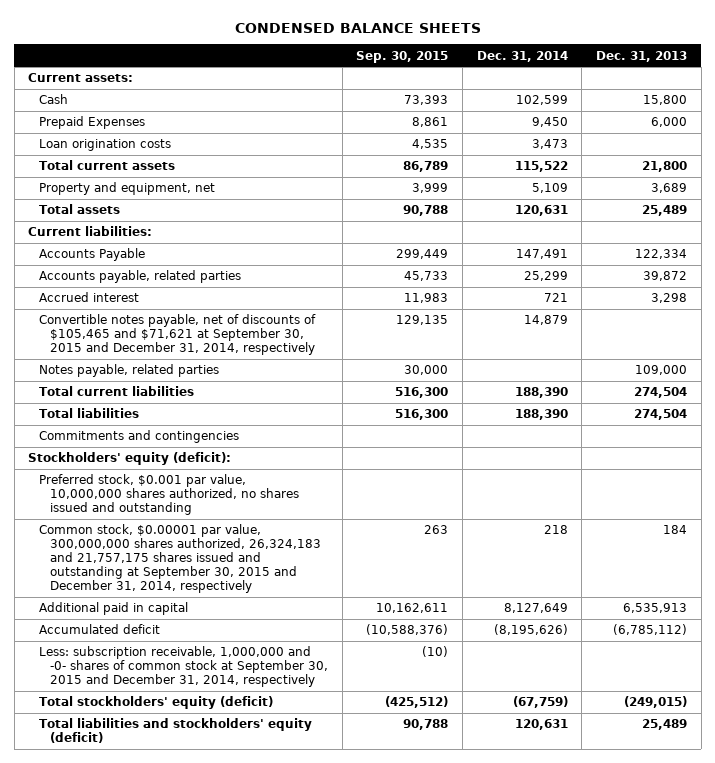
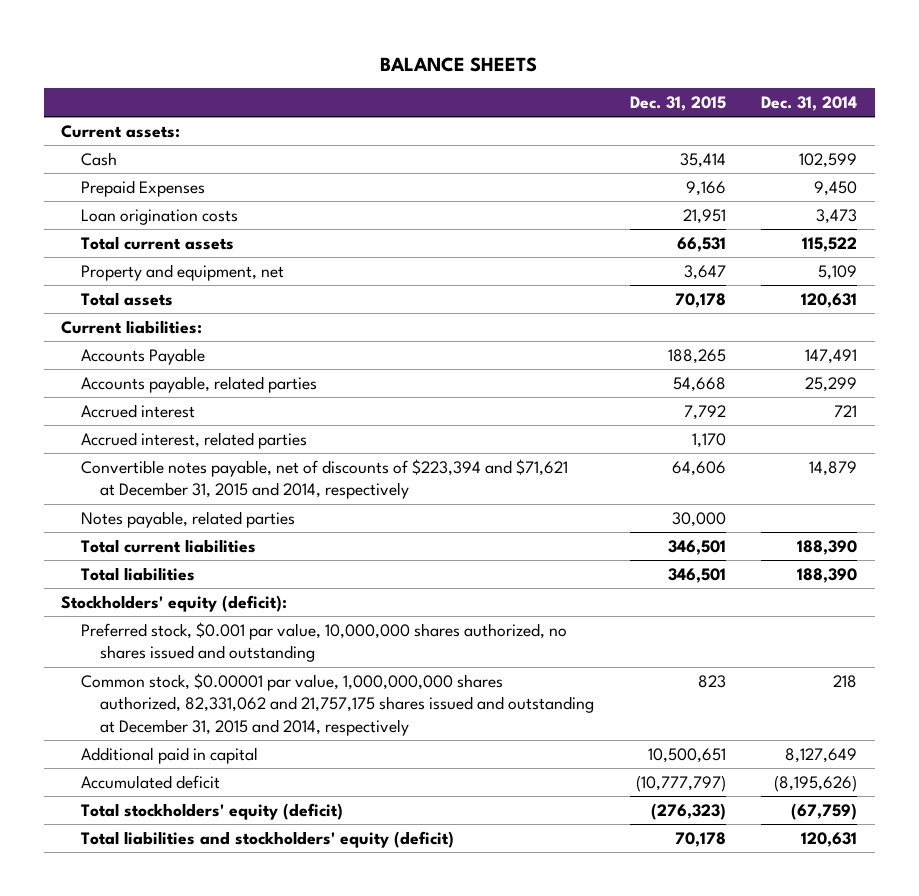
- CONDENSED BALANCE SHEETS
+ BALANCE SHEETS
- | Sep. 30, 2015 | Dec. 31, 2014 | Dec. 31, 2013
+ | Dec. 31, 2015 | Dec. 31, 2014
- Convertible notes payable, net of discounts of $105,465 and $71,621 at September 30, 2015 and December 31, 2014, respectively | 129,135 | 14,879 |
+ Accrued interest, related parties | 1,170 |
+ Convertible notes payable, net of discounts of $223,394 and $71,621 at December 31, 2015 and 2014, respectively | 64,606 | 14,879
- Commitments and contingencies
- Common stock, $0.00001 par value, 300,000,000 shares authorized, 26,324,183 and 21,757,175 shares issued and outstanding at September 30, 2015 and December 31, 2014, respectively | 263 | 218 | 184
+ Common stock, $0.00001 par value, 1,000,000,000 shares authorized, 82,331,062 and 21,757,175 shares issued and outstanding at December 31, 2015 and 2014, respectively | 823 | 218
- Less: subscription receivable, 1,000,000 and -0- shares of common stock at September 30, 2015 and December 31, 2014, respectively | (10) | |

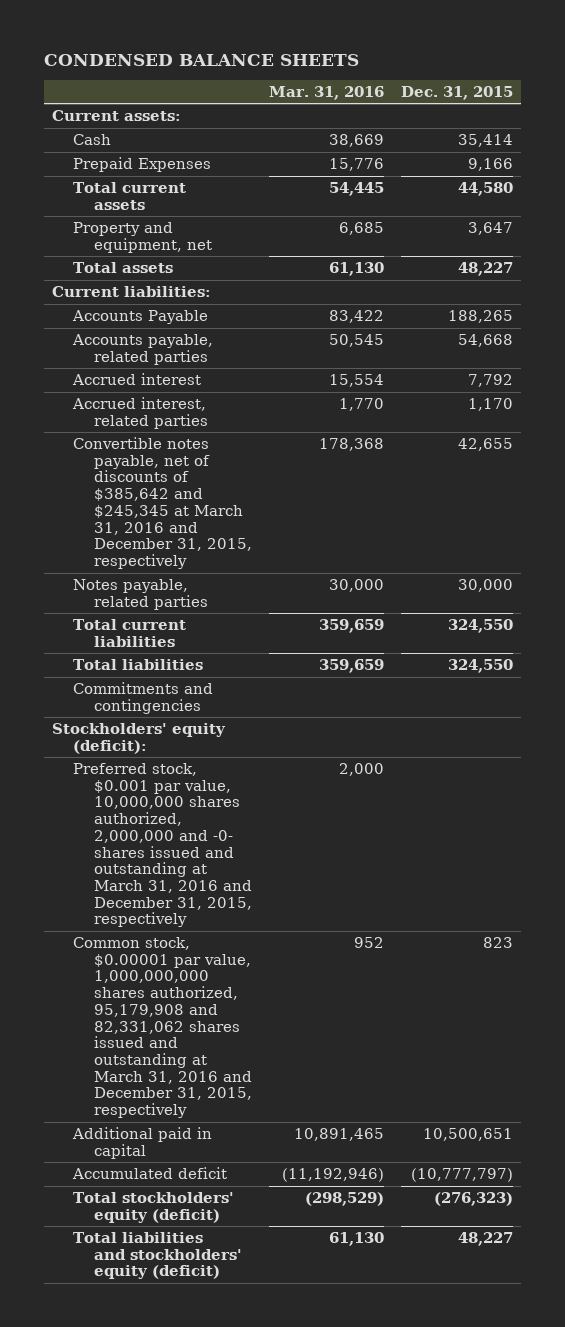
- BALANCE SHEETS
+ CONDENSED BALANCE SHEETS
- | Dec. 31, 2015 | Dec. 31, 2014
+ | Mar. 31, 2016 | Dec. 31, 2015
- Loan origination costs | 21,951 | 3,473
- Total current assets | 66,531 | 115,522
+ Total current assets | 54,445 | 44,580
- Total assets | 70,178 | 120,631
+ Total assets | 61,130 | 48,227
- Convertible notes payable, net of discounts of $223,394 and $71,621 at December 31, 2015 and 2014, respectively | 64,606 | 14,879
+ Convertible notes payable, net of discounts of $385,642 and $245,345 at March 31, 2016 and December 31, 2015, respectively | 178,368 | 42,655
- Total current liabilities | 346,501 | 188,390
- Total liabilities | 346,501 | 188,390
+ Total current liabilities | 359,659 | 324,550
+ Total liabilities | 359,659 | 324,550
+ Commitments and contingencies
- Preferred stock, $0.001 par value, 10,000,000 shares authorized, no shares issued and outstanding
- Common stock, $0.00001 par value, 1,000,000,000 shares authorized, 82,331,062 and 21,757,175 shares issued and outstanding at December 31, 2015 and 2014, respectively | 823 | 218
+ Preferred stock, $0.001 par value, 10,000,000 shares authorized, 2,000,000 and -0- shares issued and outstanding at March 31, 2016 and December 31, 2015, respectively | 2,000 |
+ Common stock, $0.00001 par value, 1,000,000,000 shares authorized, 95,179,908 and 82,331,062 shares issued and outstanding at March 31, 2016 and December 31, 2015, respectively | 952 | 823
- Total liabilities and stockholders' equity (deficit) | 70,178 | 120,631
+ Total liabilities and stockholders' equity (deficit) | 61,130 | 48,227

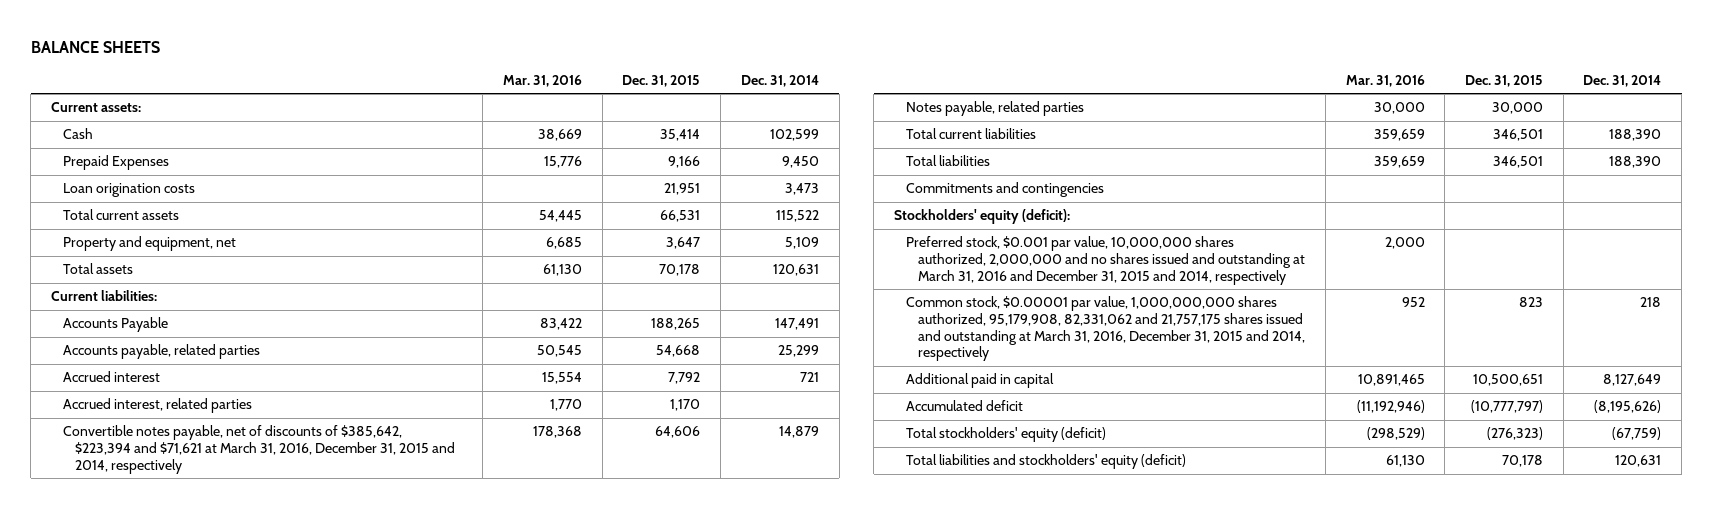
- CONDENSED BALANCE SHEETS
+ BALANCE SHEETS
- | Mar. 31, 2016 | Dec. 31, 2015
+ | Mar. 31, 2016 | Dec. 31, 2015 | Dec. 31, 2014
- Total current assets | 54,445 | 44,580
+ Loan origination costs | | 21,951 | 3,473
+ Total current assets | 54,445 | 66,531 | 115,522
- Total assets | 61,130 | 48,227
+ Total assets | 61,130 | 70,178 | 120,631
- Convertible notes payable, net of discounts of $385,642 and $245,345 at March 31, 2016 and December 31, 2015, respectively | 178,368 | 42,655
+ Convertible notes payable, net of discounts of $385,642, $223,394 and $71,621 at March 31, 2016, December 31, 2015 and 2014, respectively | 178,368 | 64,606 | 14,879
- Total current liabilities | 359,659 | 324,550
- Total liabilities | 359,659 | 324,550
+ Total current liabilities | 359,659 | 346,501 | 188,390
+ Total liabilities | 359,659 | 346,501 | 188,390
- Preferred stock, $0.001 par value, 10,000,000 shares authorized, 2,000,000 and -0- shares issued and outstanding at March 31, 2016 and December 31, 2015, respectively | 2,000 |
- Common stock, $0.00001 par value, 1,000,000,000 shares authorized, 95,179,908 and 82,331,062 shares issued and outstanding at March 31, 2016 and December 31, 2015, respectively | 952 | 823
+ Preferred stock, $0.001 par value, 10,000,000 shares authorized, 2,000,000 and no shares issued and outstanding at March 31, 2016 and December 31, 2015 and 2014, respectively | 2,000 | |
+ Common stock, $0.00001 par value, 1,000,000,000 shares authorized, 95,179,908, 82,331,062 and 21,757,175 shares issued and outstanding at March 31, 2016, December 31, 2015 and 2014, respectively | 952 | 823 | 218
- Total liabilities and stockholders' equity (deficit) | 61,130 | 48,227
+ Total liabilities and stockholders' equity (deficit) | 61,130 | 70,178 | 120,631

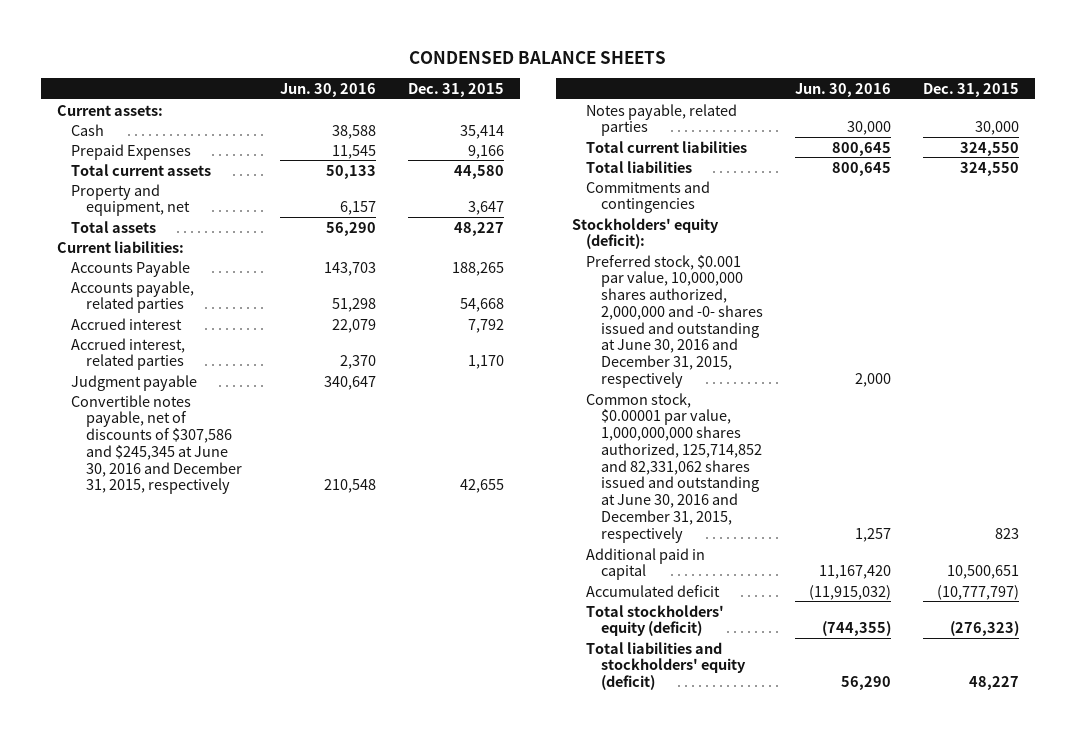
- BALANCE SHEETS
+ CONDENSED BALANCE SHEETS
- | Mar. 31, 2016 | Dec. 31, 2015 | Dec. 31, 2014
+ | Jun. 30, 2016 | Dec. 31, 2015
- Loan origination costs | | 21,951 | 3,473
- Total current assets | 54,445 | 66,531 | 115,522
+ Total current assets | 50,133 | 44,580
- Total assets | 61,130 | 70,178 | 120,631
+ Total assets | 56,290 | 48,227
- Convertible notes payable, net of discounts of $385,642, $223,394 and $71,621 at March 31, 2016, December 31, 2015 and 2014, respectively | 178,368 | 64,606 | 14,879
+ Judgment payable | 340,647 |
+ Convertible notes payable, net of discounts of $307,586 and $245,345 at June 30, 2016 and December 31, 2015, respectively | 210,548 | 42,655
- Total current liabilities | 359,659 | 346,501 | 188,390
- Total liabilities | 359,659 | 346,501 | 188,390
+ Total current liabilities | 800,645 | 324,550
+ Total liabilities | 800,645 | 324,550
- Preferred stock, $0.001 par value, 10,000,000 shares authorized, 2,000,000 and no shares issued and outstanding at March 31, 2016 and December 31, 2015 and 2014, respectively | 2,000 | |
- Common stock, $0.00001 par value, 1,000,000,000 shares authorized, 95,179,908, 82,331,062 and 21,757,175 shares issued and outstanding at March 31, 2016, December 31, 2015 and 2014, respectively | 952 | 823 | 218
+ Preferred stock, $0.001 par value, 10,000,000 shares authorized, 2,000,000 and -0- shares issued and outstanding at June 30, 2016 and December 31, 2015, respectively | 2,000 |
+ Common stock, $0.00001 par value, 1,000,000,000 shares authorized, 125,714,852 and 82,331,062 shares issued and outstanding at June 30, 2016 and December 31, 2015, respectively | 1,257 | 823
- Total liabilities and stockholders' equity (deficit) | 61,130 | 70,178 | 120,631
+ Total liabilities and stockholders' equity (deficit) | 56,290 | 48,227

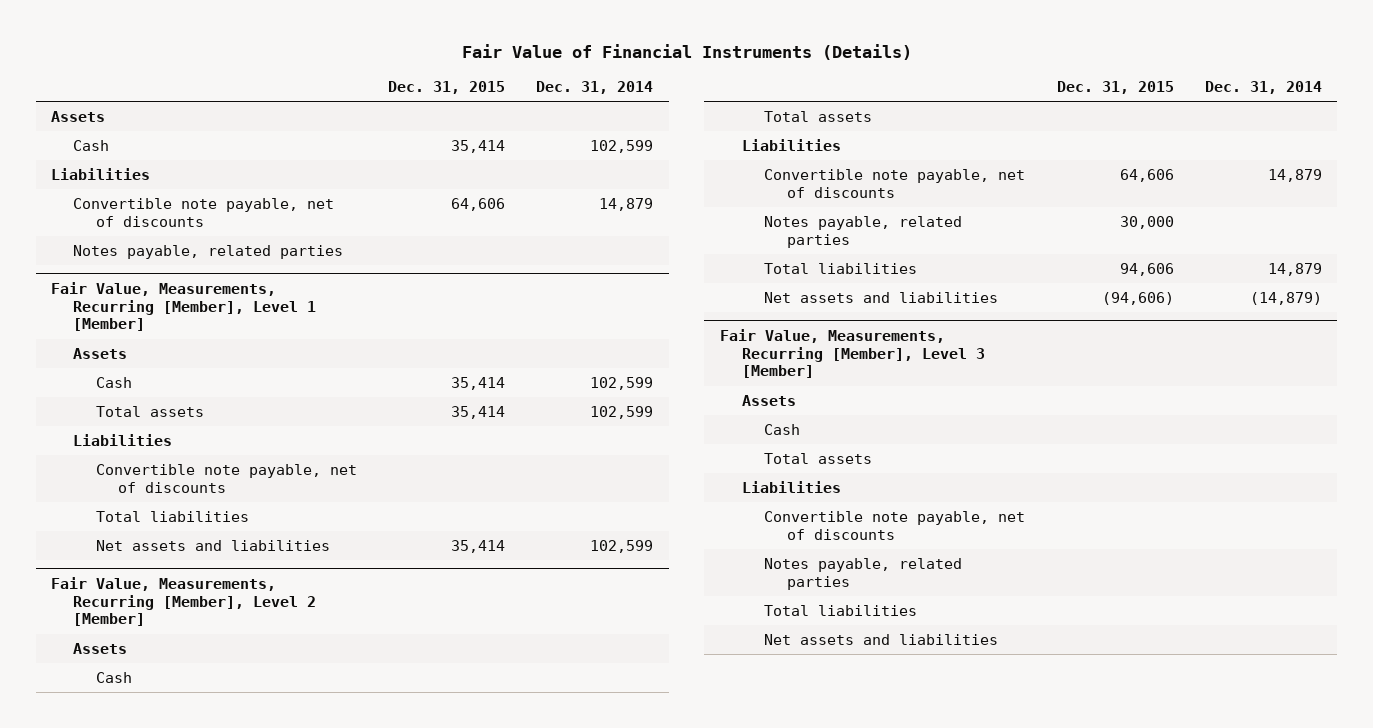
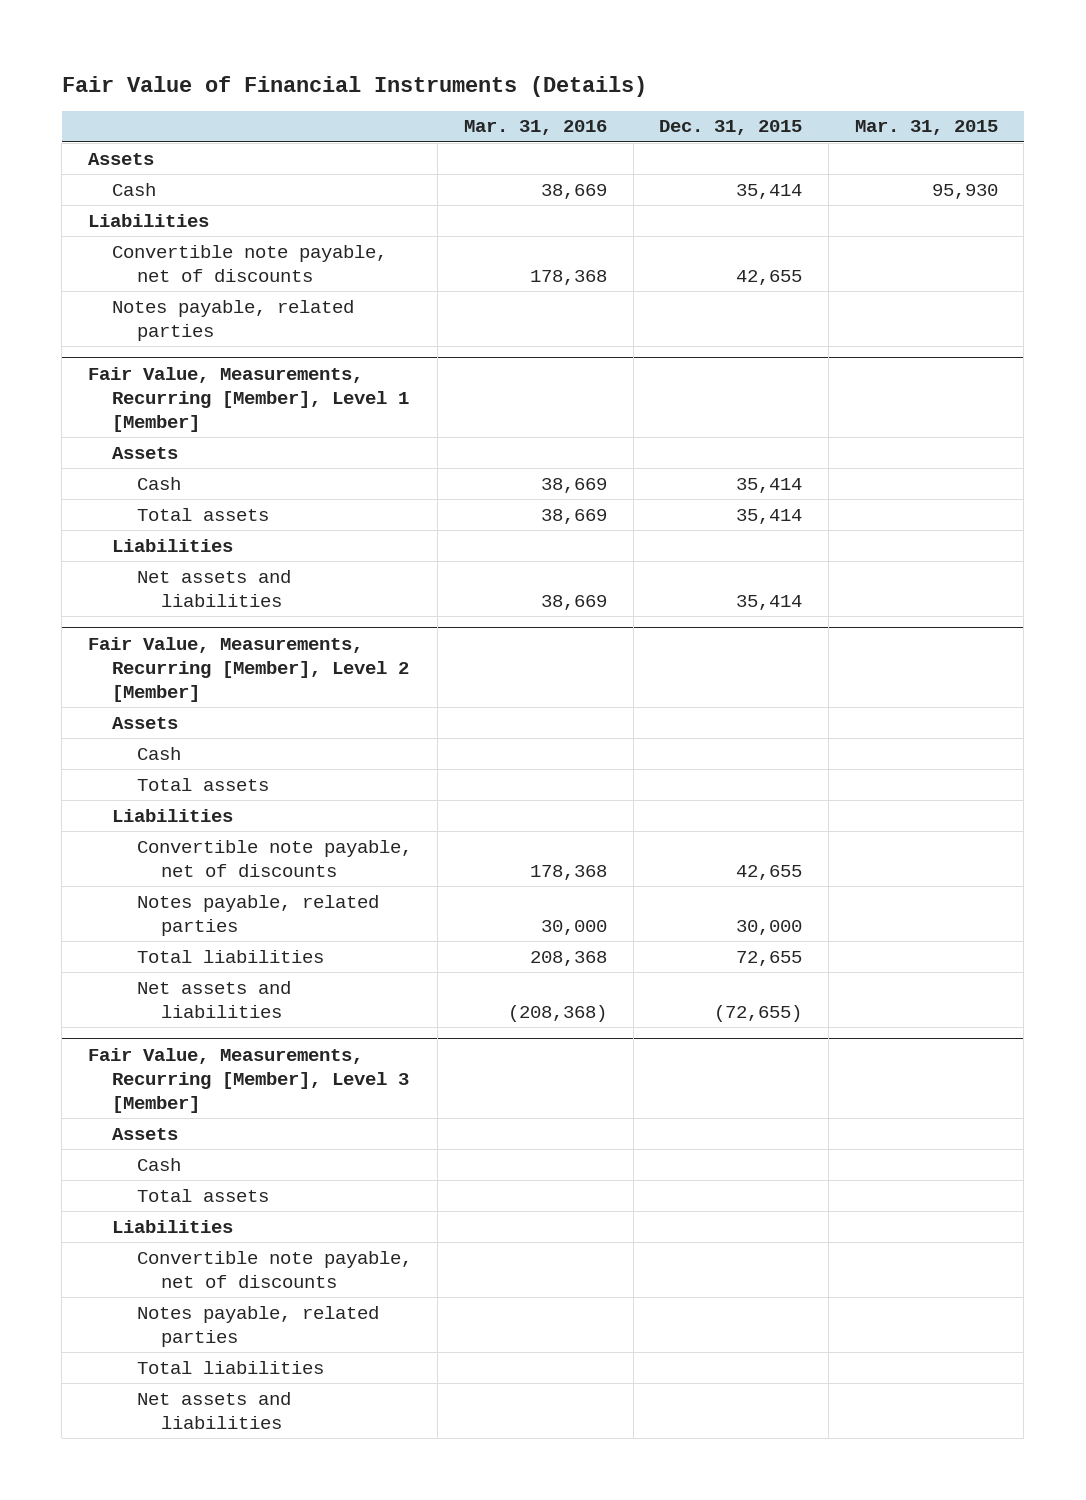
- | Dec. 31, 2015 | Dec. 31, 2014
+ | Mar. 31, 2016 | Dec. 31, 2015 | Mar. 31, 2015
- Convertible note payable, net of discounts | 64,606 | 14,879
+ Convertible note payable, net of discounts | 178,368 | 42,655 |
@ Fair Value, Measurements, Recurring [Member], Level 1 [Member]
- Convertible note payable, net of discounts
- Total liabilities
@ Fair Value, Measurements, Recurring [Member], Level 2 [Member]
- Convertible note payable, net of discounts | 64,606 | 14,879
+ Convertible note payable, net of discounts | 178,368 | 42,655 |
- Total liabilities | 94,606 | 14,879
- Net assets and liabilities | (94,606) | (14,879)
+ Total liabilities | 208,368 | 72,655 |
+ Net assets and liabilities | (208,368) | (72,655) |

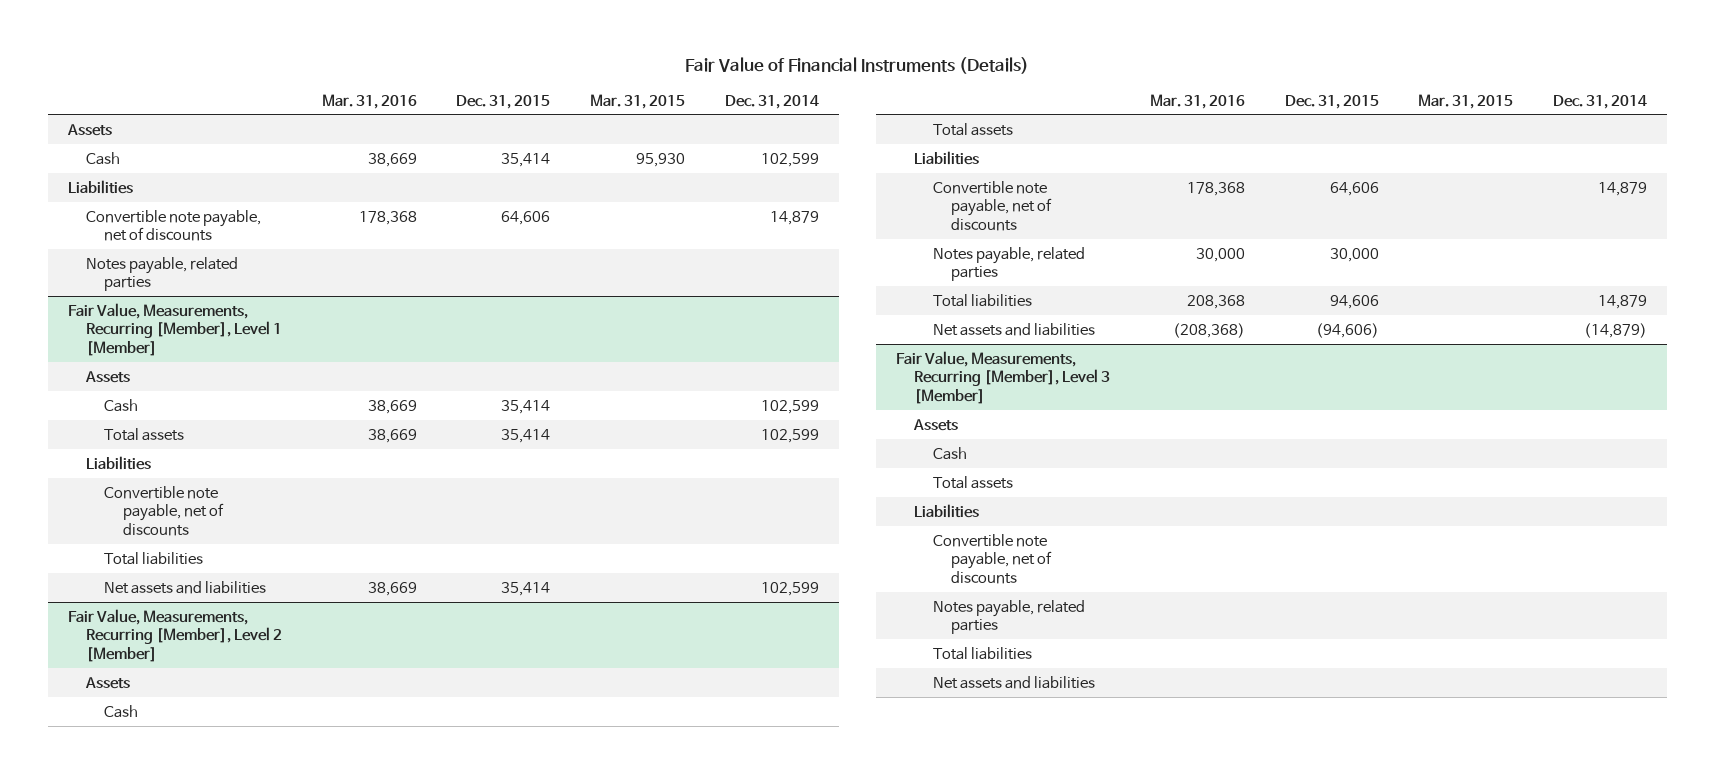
- | Mar. 31, 2016 | Dec. 31, 2015 | Mar. 31, 2015
+ | Mar. 31, 2016 | Dec. 31, 2015 | Mar. 31, 2015 | Dec. 31, 2014
- Convertible note payable, net of discounts | 178,368 | 42,655 |
+ Convertible note payable, net of discounts | 178,368 | 64,606 | | 14,879
@ Fair Value, Measurements, Recurring [Member], Level 1 [Member]
+ Convertible note payable, net of discounts
+ Total liabilities
@ Fair Value, Measurements, Recurring [Member], Level 2 [Member]
- Convertible note payable, net of discounts | 178,368 | 42,655 |
+ Convertible note payable, net of discounts | 178,368 | 64,606 | | 14,879
- Total liabilities | 208,368 | 72,655 |
- Net assets and liabilities | (208,368) | (72,655) |
+ Total liabilities | 208,368 | 94,606 | | 14,879
+ Net assets and liabilities | (208,368) | (94,606) | | (14,879)

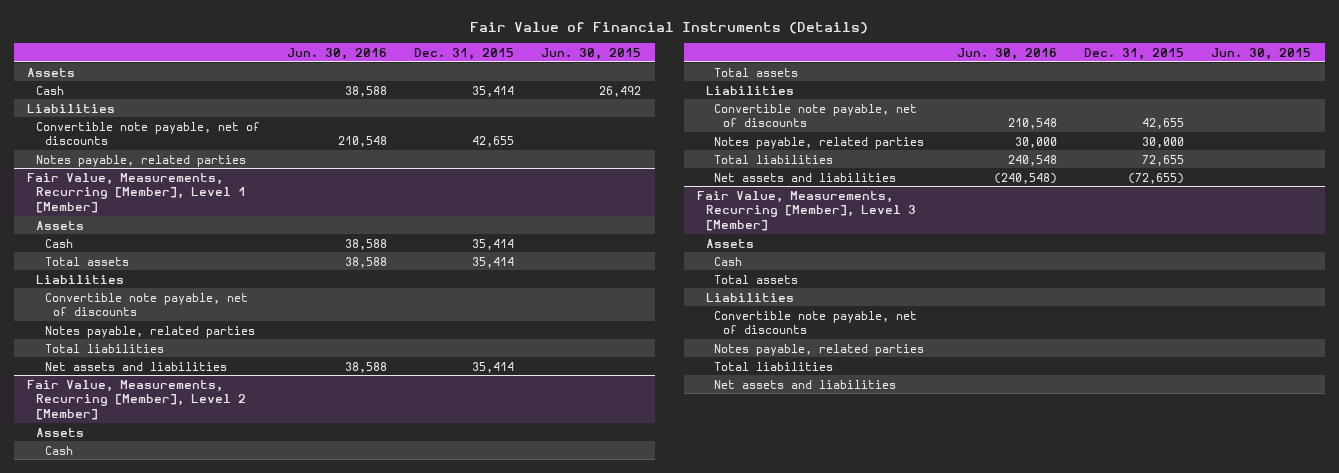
- | Mar. 31, 2016 | Dec. 31, 2015 | Mar. 31, 2015 | Dec. 31, 2014
+ | Jun. 30, 2016 | Dec. 31, 2015 | Jun. 30, 2015
- Convertible note payable, net of discounts | 178,368 | 64,606 | | 14,879
+ Convertible note payable, net of discounts | 210,548 | 42,655 |
@ Fair Value, Measurements, Recurring [Member], Level 1 [Member]
+ Notes payable, related parties
@ Fair Value, Measurements, Recurring [Member], Level 2 [Member]
- Convertible note payable, net of discounts | 178,368 | 64,606 | | 14,879
+ Convertible note payable, net of discounts | 210,548 | 42,655 |
- Total liabilities | 208,368 | 94,606 | | 14,879
- Net assets and liabilities | (208,368) | (94,606) | | (14,879)
+ Total liabilities | 240,548 | 72,655 |
+ Net assets and liabilities | (240,548) | (72,655) |

